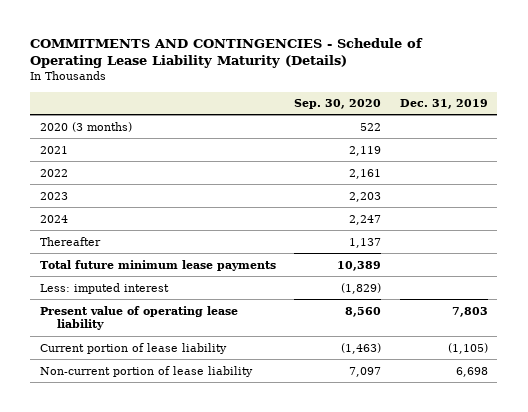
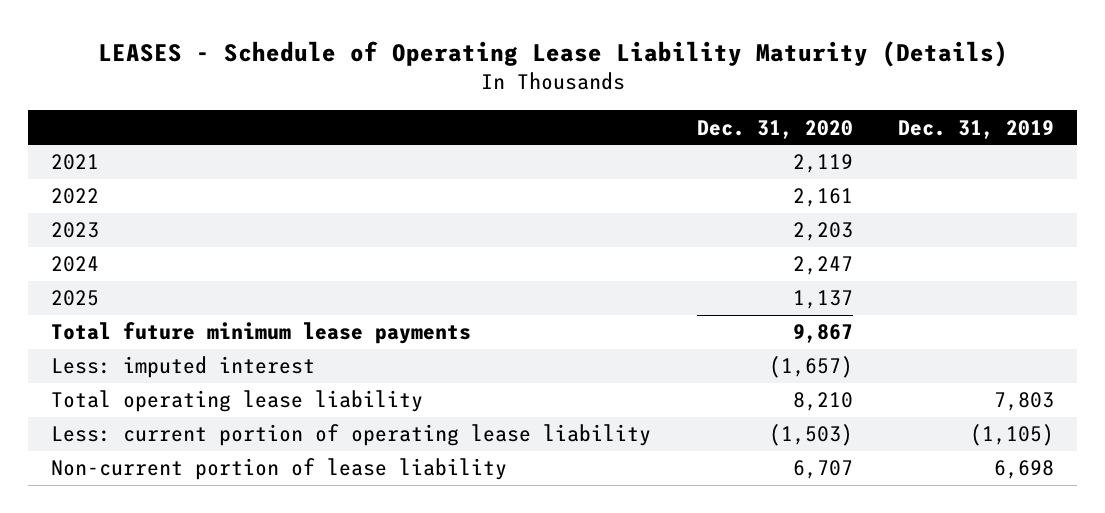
- COMMITMENTS AND CONTINGENCIES - Schedule of Operating Lease Liability Maturity (Details)
+ LEASES - Schedule of Operating Lease Liability Maturity (Details)
- | Sep. 30, 2020 | Dec. 31, 2019
+ | Dec. 31, 2020 | Dec. 31, 2019
- 2020 (3 months) | 522 |
- Thereafter | 1,137 |
+ 2025 | 1,137 |
- Present value of operating lease liability | 8,560 | 7,803
- Current portion of lease liability | (1,463) | (1,105)
+ Total operating lease liability | 8,210 | 7,803
+ Less: current portion of operating lease liability | (1,503) | (1,105)

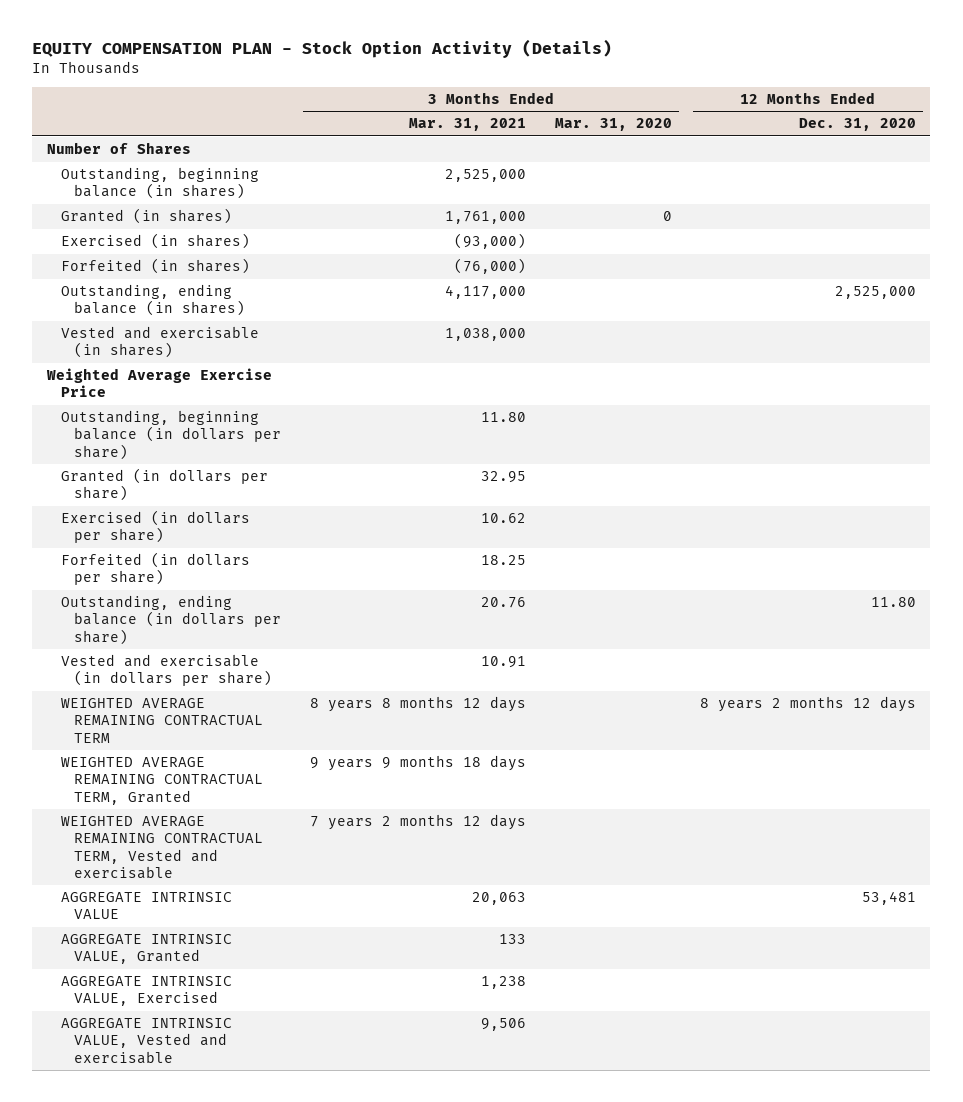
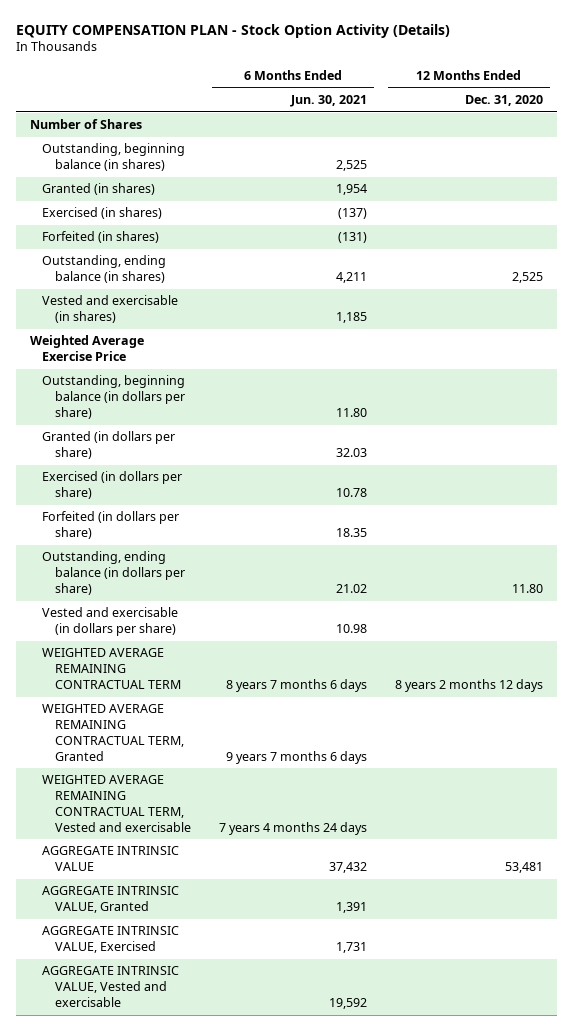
- | 3 Months Ended Mar. 31, 2021 | 3 Months Ended Mar. 31, 2020 | 12 Months Ended Dec. 31, 2020
+ | 6 Months Ended Jun. 30, 2021 | 12 Months Ended Dec. 31, 2020
- Outstanding, ending balance (in shares) | 4,117,000 | | 2,525,000
+ Outstanding, ending balance (in shares) | 4,211 | 2,525

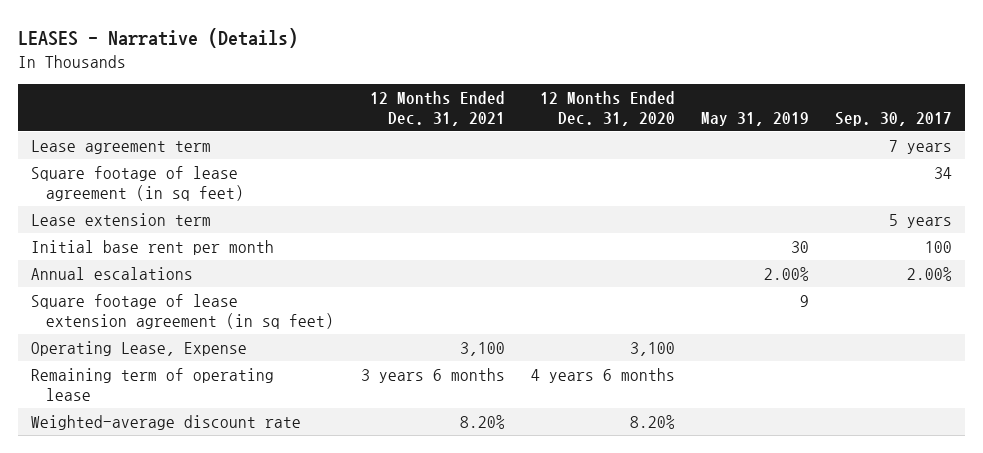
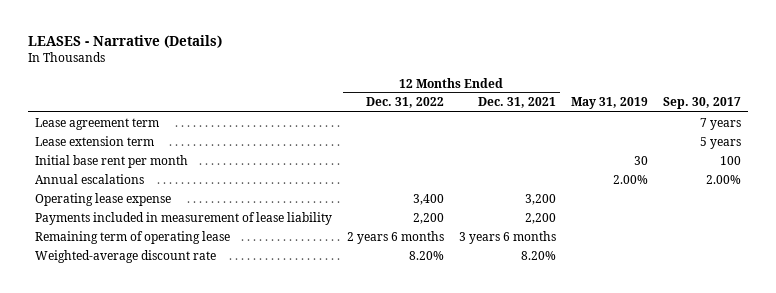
- | 12 Months Ended Dec. 31, 2021 | 12 Months Ended Dec. 31, 2020 | May 31, 2019 | Sep. 30, 2017
+ | 12 Months Ended Dec. 31, 2022 | 12 Months Ended Dec. 31, 2021 | May 31, 2019 | Sep. 30, 2017
- Square footage of lease agreement (in sq feet) | | | | 34
- Square footage of lease extension agreement (in sq feet) | | | 9 |
- Operating Lease, Expense | 3,100 | 3,100 | |
+ Operating lease expense | 3,400 | 3,200 | |
+ Payments included in measurement of lease liability | 2,200 | 2,200 | |

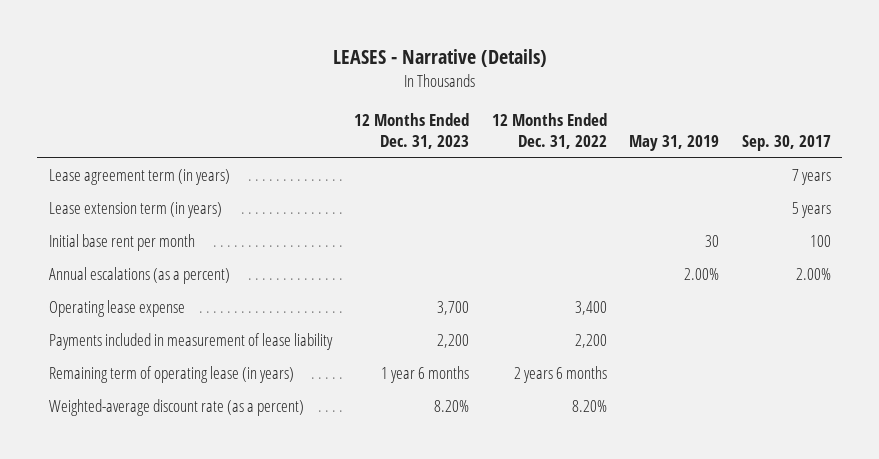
- | 12 Months Ended Dec. 31, 2022 | 12 Months Ended Dec. 31, 2021 | May 31, 2019 | Sep. 30, 2017
+ | 12 Months Ended Dec. 31, 2023 | 12 Months Ended Dec. 31, 2022 | May 31, 2019 | Sep. 30, 2017
- Lease agreement term | | | | 7 years
- Lease extension term | | | | 5 years
+ Lease agreement term (in years) | | | | 7 years
+ Lease extension term (in years) | | | | 5 years
- Annual escalations | | | 2.00% | 2.00%
+ Annual escalations (as a percent) | | | 2.00% | 2.00%
- Remaining term of operating lease | 2 years 6 months | 3 years 6 months | |
- Weighted-average discount rate | 8.20% | 8.20% | |
+ Remaining term of operating lease (in years) | 1 year 6 months | 2 years 6 months | |
+ Weighted-average discount rate (as a percent) | 8.20% | 8.20% | |

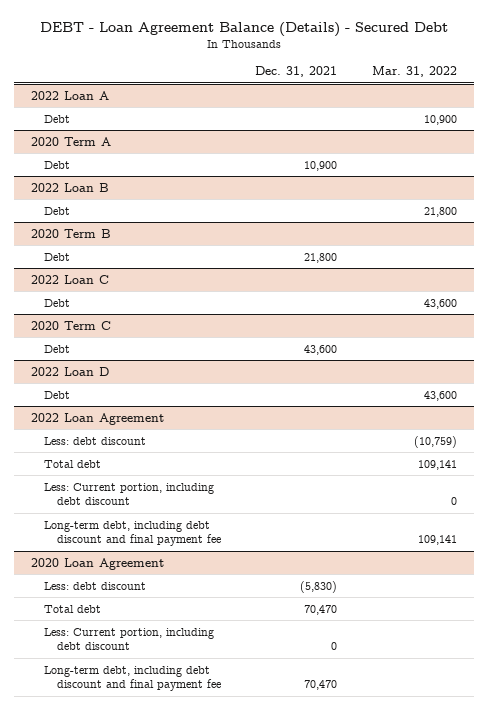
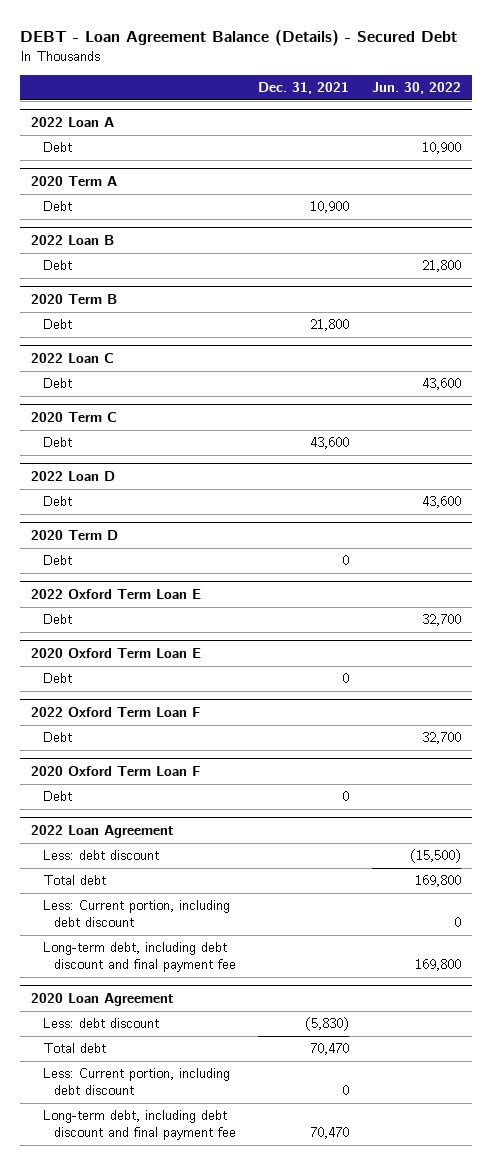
- | Dec. 31, 2021 | Mar. 31, 2022
+ | Dec. 31, 2021 | Jun. 30, 2022
+ 2020 Term D
+ Debt | 0 |
+ 2022 Oxford Term Loan E
+ Debt | | 32,700
+ 2020 Oxford Term Loan E
+ Debt | 0 |
+ 2022 Oxford Term Loan F
+ Debt | | 32,700
+ 2020 Oxford Term Loan F
+ Debt | 0 |

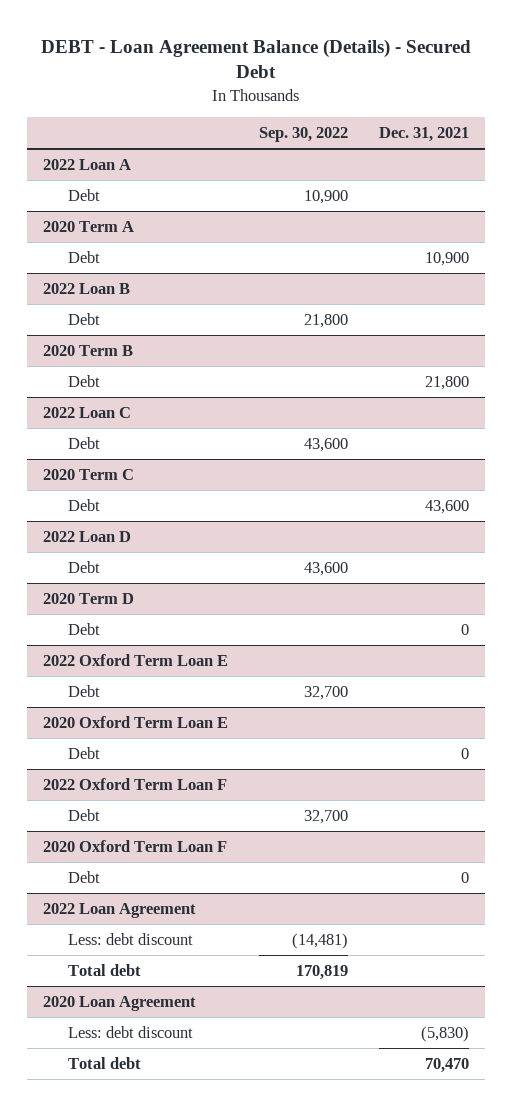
- | Dec. 31, 2021 | Jun. 30, 2022
+ | Sep. 30, 2022 | Dec. 31, 2021
@ 2022 Loan Agreement
- Less: Current portion, including debt discount | | 0
- Long-term debt, including debt discount and final payment fee | | 169,800
@ 2020 Loan Agreement
- Less: Current portion, including debt discount | 0 |
- Long-term debt, including debt discount and final payment fee | 70,470 |

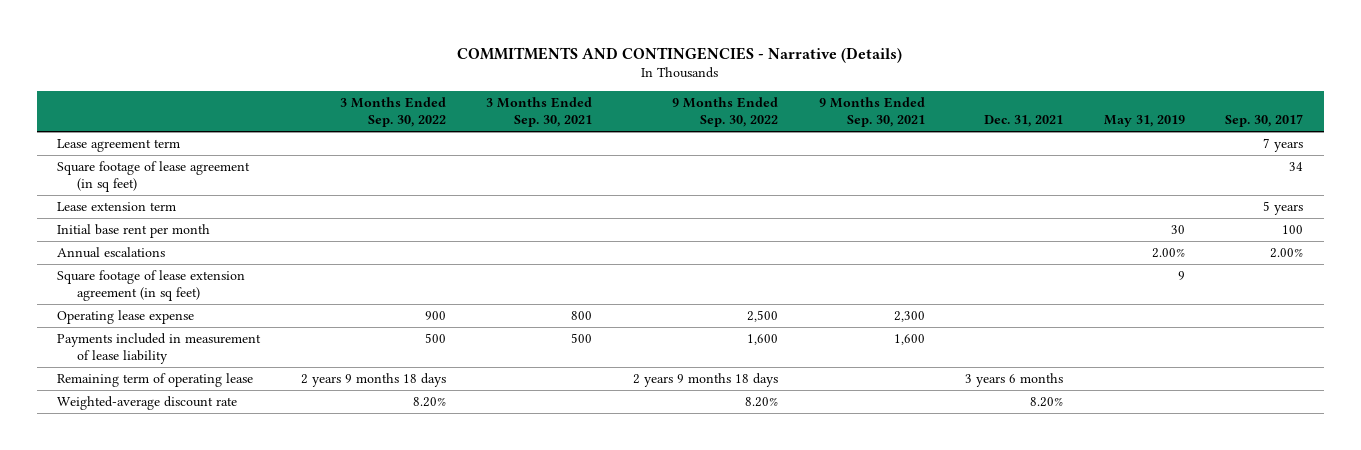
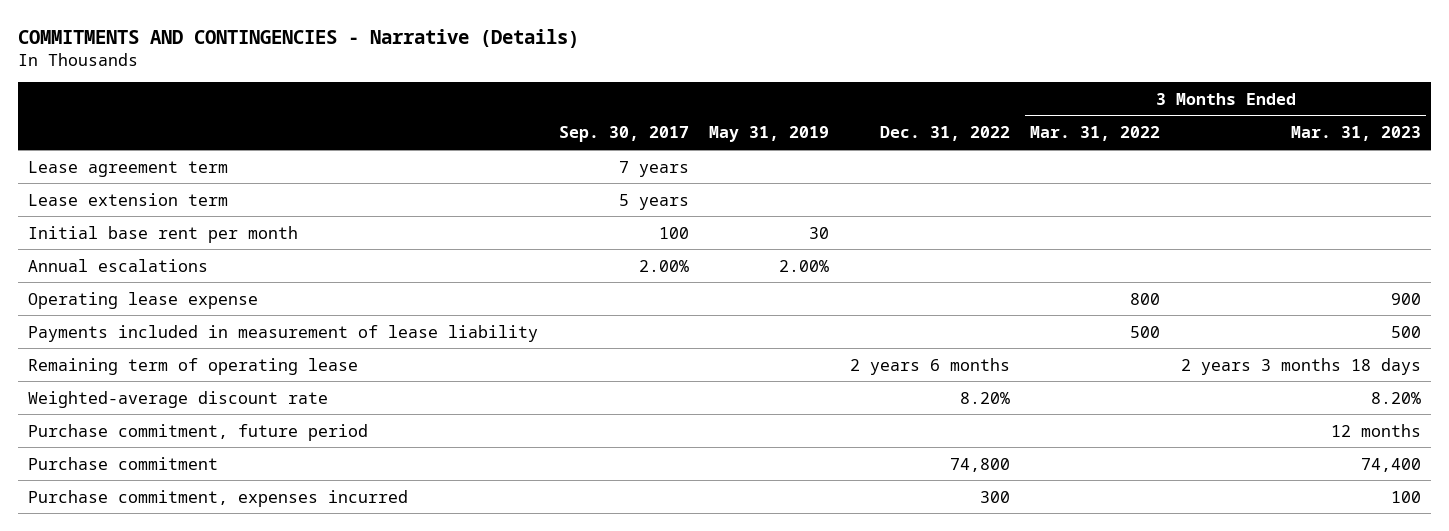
- | 3 Months Ended Sep. 30, 2022 | 3 Months Ended Sep. 30, 2021 | 9 Months Ended Sep. 30, 2022 | 9 Months Ended Sep. 30, 2021 | Dec. 31, 2021 | May 31, 2019 | Sep. 30, 2017
+ | Sep. 30, 2017 | May 31, 2019 | Dec. 31, 2022 | 3 Months Ended Mar. 31, 2022 | 3 Months Ended Mar. 31, 2023
- Square footage of lease agreement (in sq feet) | | | | | | | 34
- Square footage of lease extension agreement (in sq feet) | | | | | | 9 |
+ Purchase commitment, future period | | | | | 12 months
+ Purchase commitment | | | 74,800 | | 74,400
+ Purchase commitment, expenses incurred | | | 300 | | 100

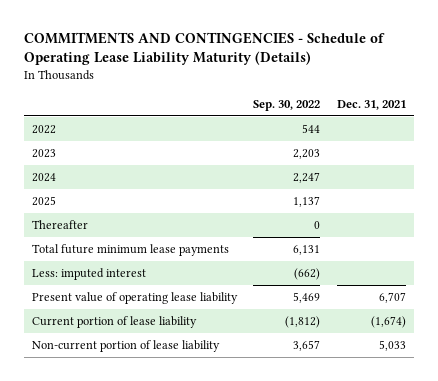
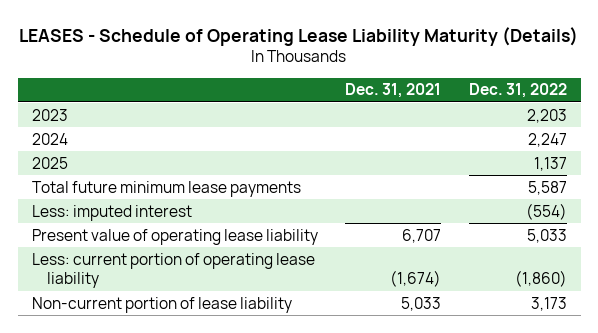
- COMMITMENTS AND CONTINGENCIES - Schedule of Operating Lease Liability Maturity (Details)
+ LEASES - Schedule of Operating Lease Liability Maturity (Details)
- | Sep. 30, 2022 | Dec. 31, 2021
+ | Dec. 31, 2021 | Dec. 31, 2022
- 2022 | 544 |
- Thereafter | 0 |
- Current portion of lease liability | (1,812) | (1,674)
+ Less: current portion of operating lease liability | (1,674) | (1,860)

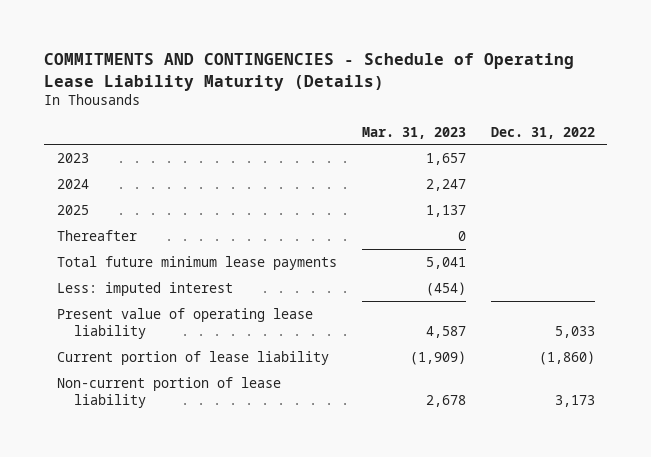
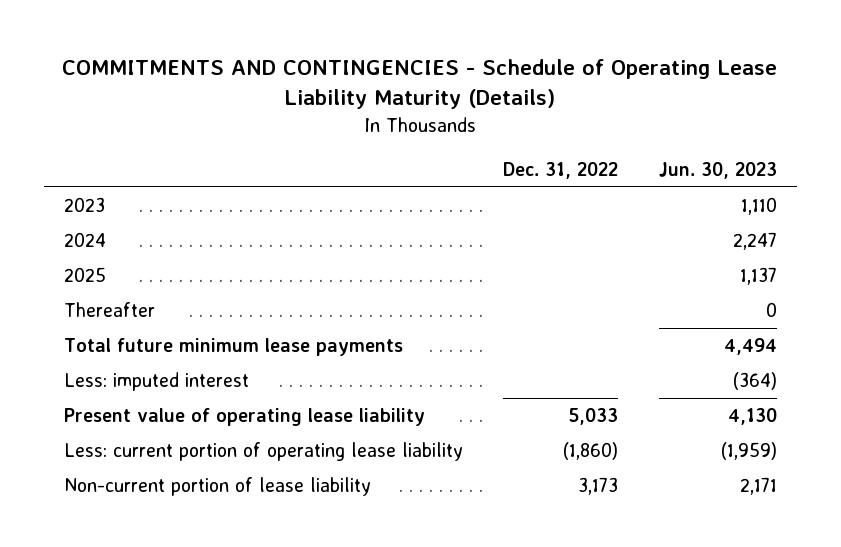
- | Mar. 31, 2023 | Dec. 31, 2022
+ | Dec. 31, 2022 | Jun. 30, 2023
- Current portion of lease liability | (1,909) | (1,860)
+ Less: current portion of operating lease liability | (1,860) | (1,959)

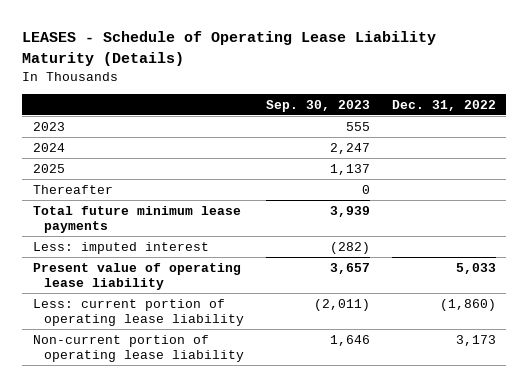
- COMMITMENTS AND CONTINGENCIES - Schedule of Operating Lease Liability Maturity (Details)
+ LEASES - Schedule of Operating Lease Liability Maturity (Details)
- | Dec. 31, 2022 | Jun. 30, 2023
+ | Sep. 30, 2023 | Dec. 31, 2022
- Non-current portion of lease liability | 3,173 | 2,171
+ Non-current portion of operating lease liability | 1,646 | 3,173

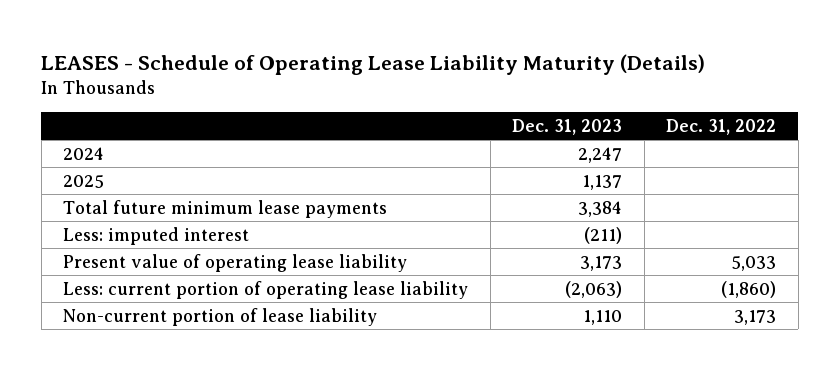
- | Sep. 30, 2023 | Dec. 31, 2022
+ | Dec. 31, 2023 | Dec. 31, 2022
- 2023 | 555 |
- Thereafter | 0 |
- Non-current portion of operating lease liability | 1,646 | 3,173
+ Non-current portion of lease liability | 1,110 | 3,173

